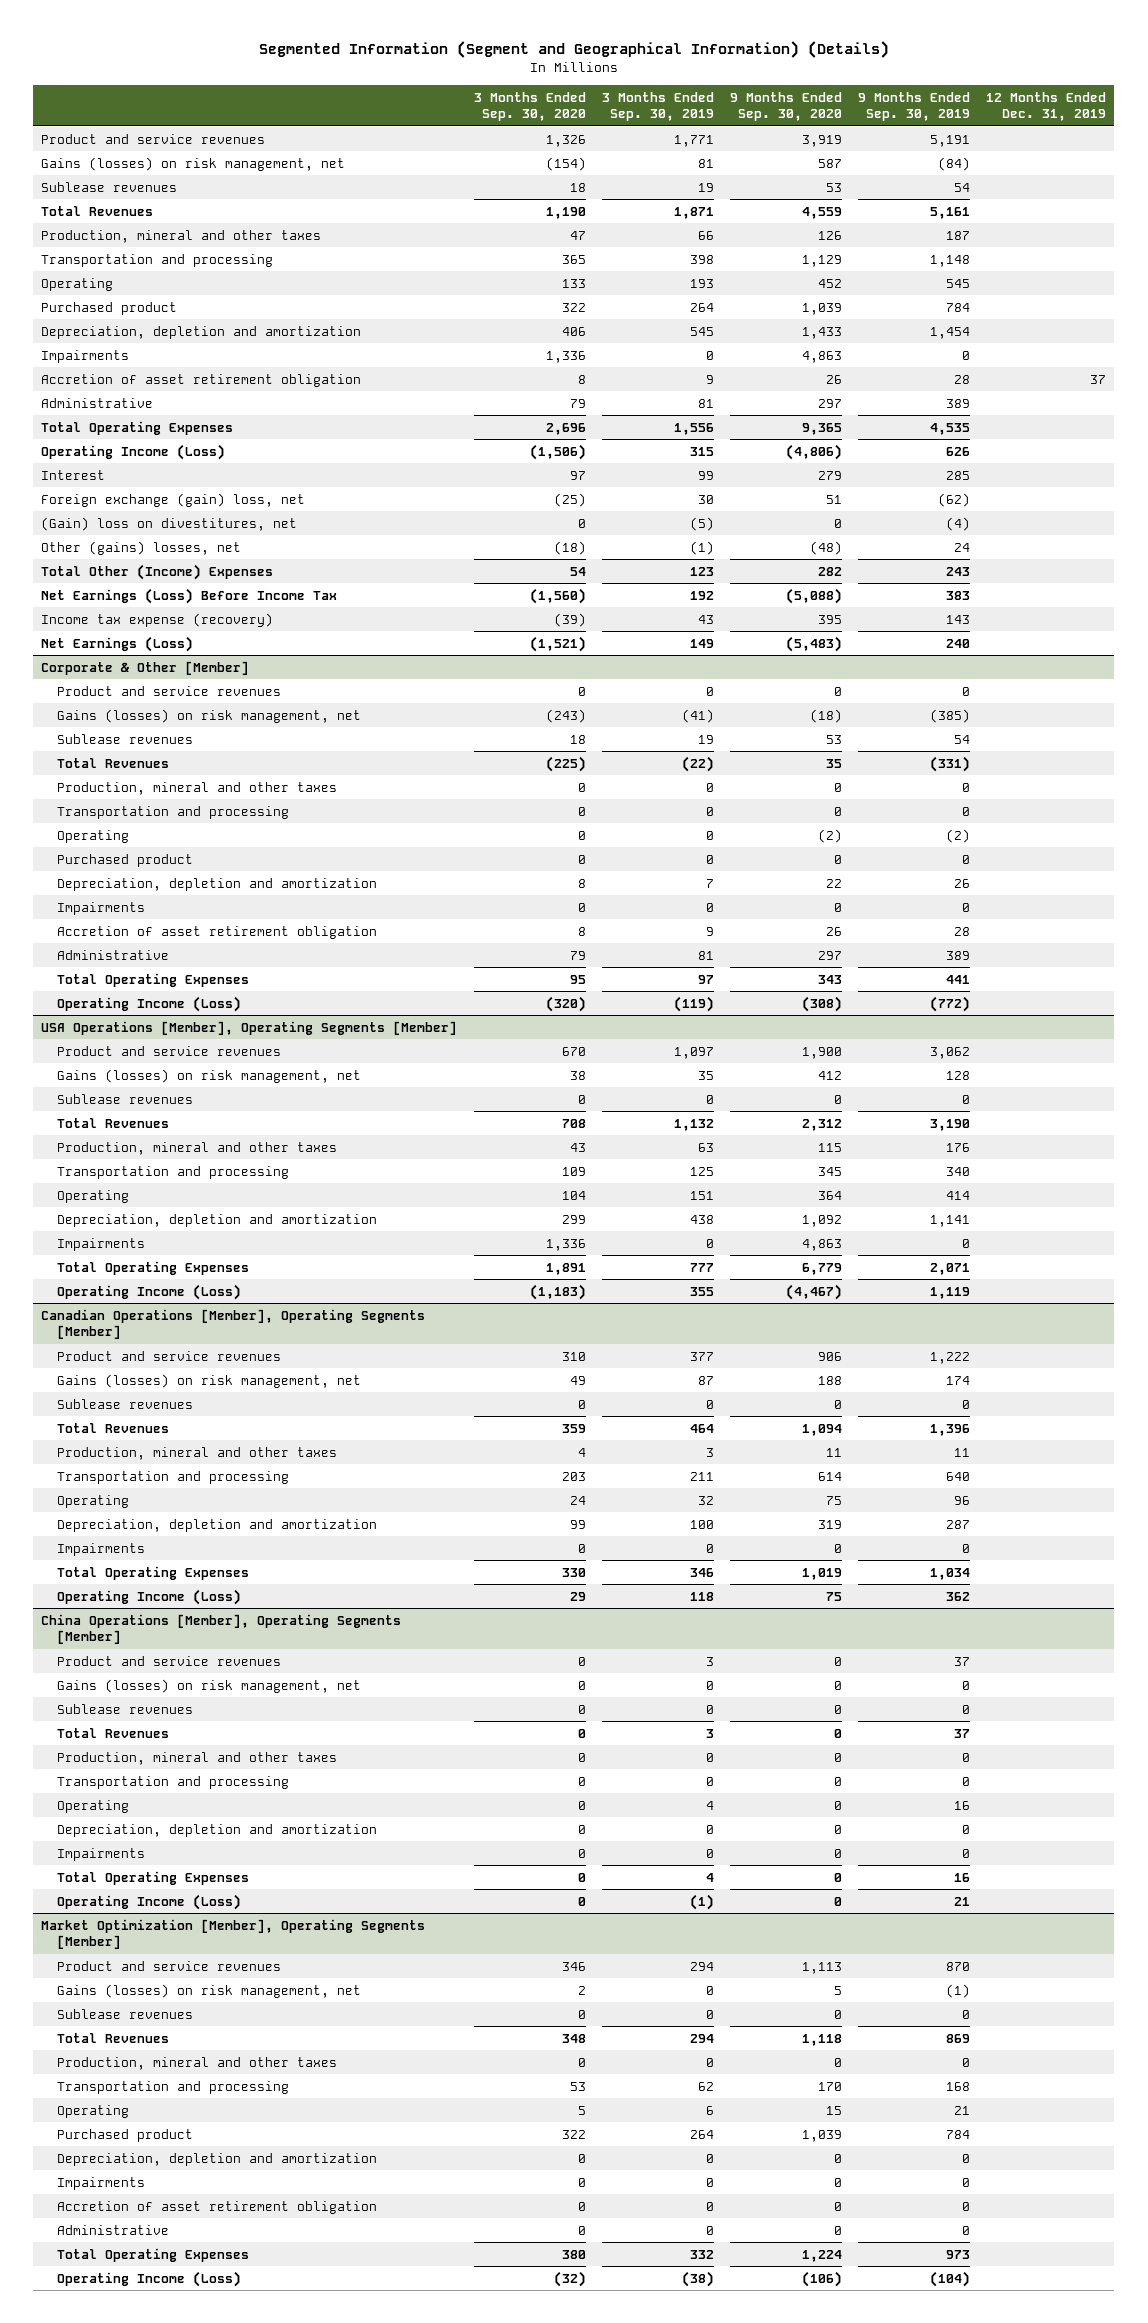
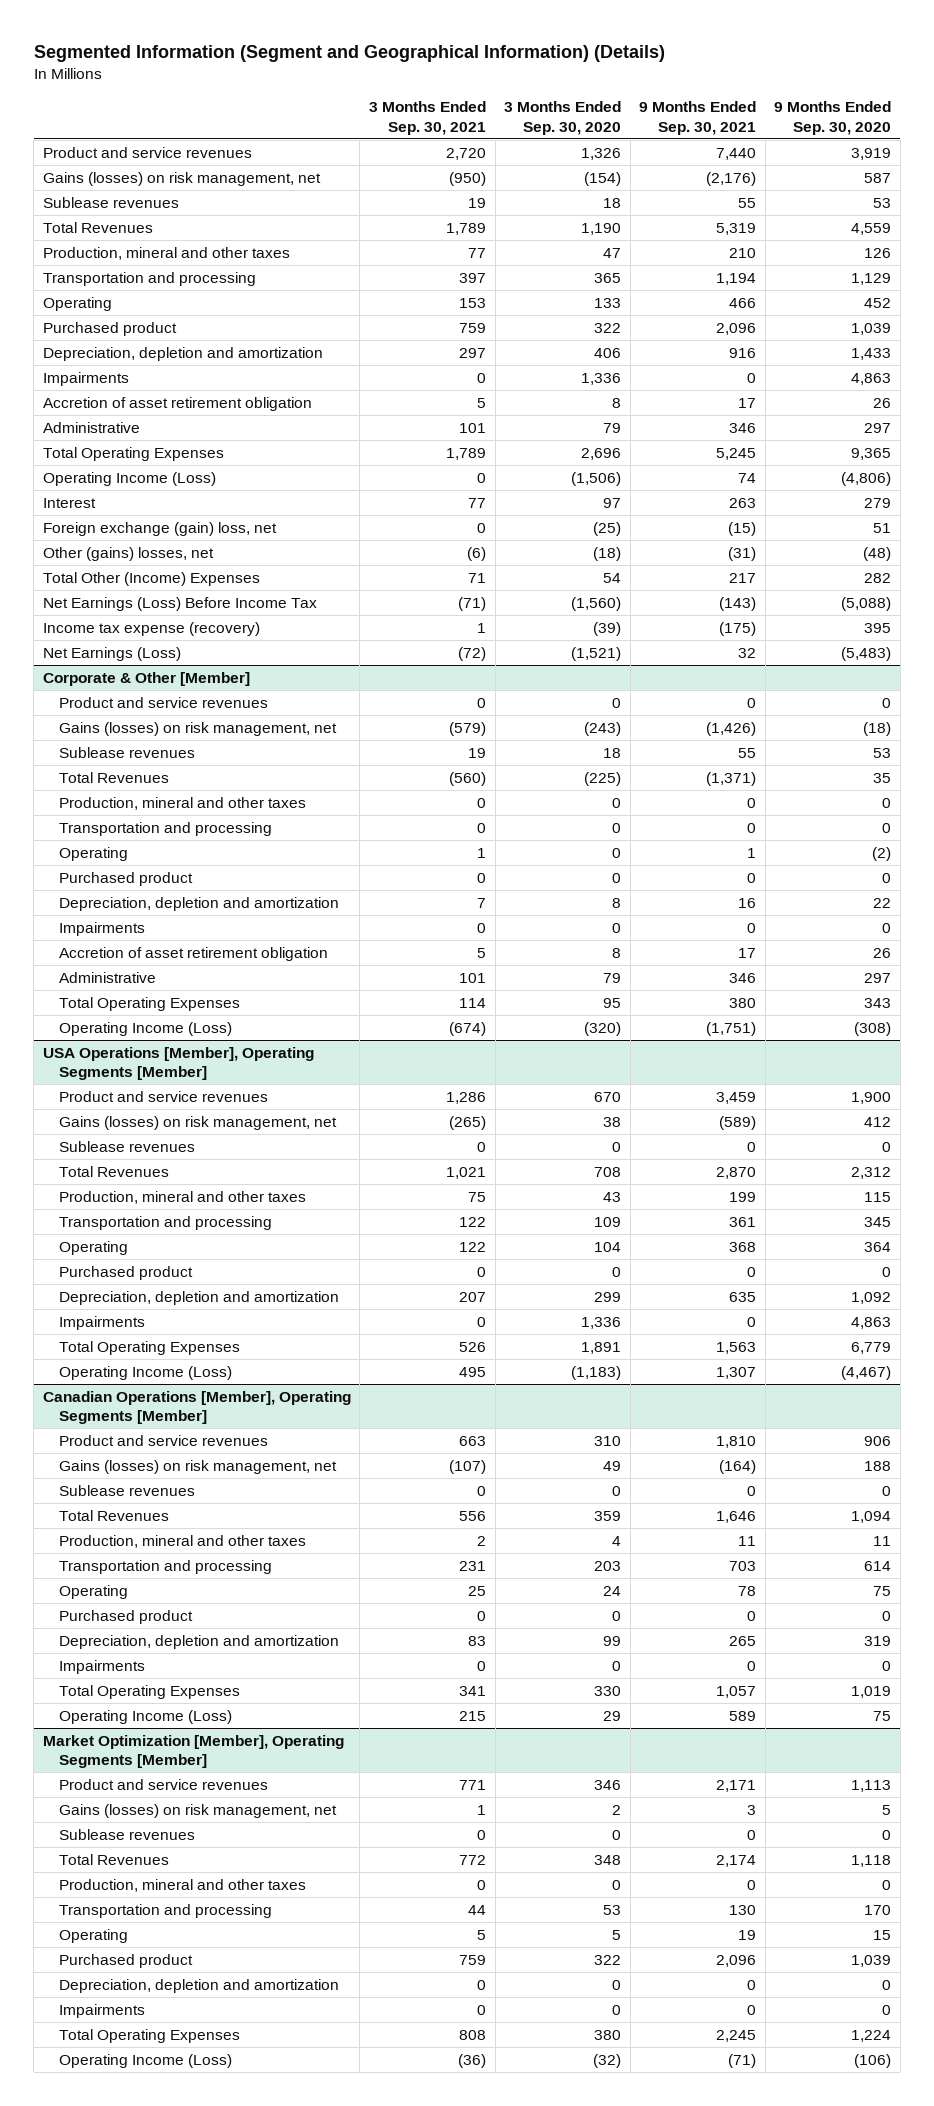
- | 3 Months Ended Sep. 30, 2020 | 3 Months Ended Sep. 30, 2019 | 9 Months Ended Sep. 30, 2020 | 9 Months Ended Sep. 30, 2019 | 12 Months Ended Dec. 31, 2019
+ | 3 Months Ended Sep. 30, 2021 | 3 Months Ended Sep. 30, 2020 | 9 Months Ended Sep. 30, 2021 | 9 Months Ended Sep. 30, 2020
- (Gain) loss on divestitures, net | 0 | (5) | 0 | (4) |
@ USA Operations [Member], Operating Segments [Member]
+ Purchased product | 0 | 0 | 0 | 0
@ Canadian Operations [Member], Operating Segments [Member]
+ Purchased product | 0 | 0 | 0 | 0
- China Operations [Member], Operating Segments [Member]
- Product and service revenues | 0 | 3 | 0 | 37 |
- Gains (losses) on risk management, net | 0 | 0 | 0 | 0 |
- Sublease revenues | 0 | 0 | 0 | 0 |
- Total Revenues | 0 | 3 | 0 | 37 |
- Production, mineral and other taxes | 0 | 0 | 0 | 0 |
- Transportation and processing | 0 | 0 | 0 | 0 |
- Operating | 0 | 4 | 0 | 16 |
- Depreciation, depletion and amortization | 0 | 0 | 0 | 0 |
- Impairments | 0 | 0 | 0 | 0 |
- Total Operating Expenses | 0 | 4 | 0 | 16 |
- Operating Income (Loss) | 0 | (1) | 0 | 21 |
@ Market Optimization [Member], Operating Segments [Member]
- Accretion of asset retirement obligation | 0 | 0 | 0 | 0 |
- Administrative | 0 | 0 | 0 | 0 |

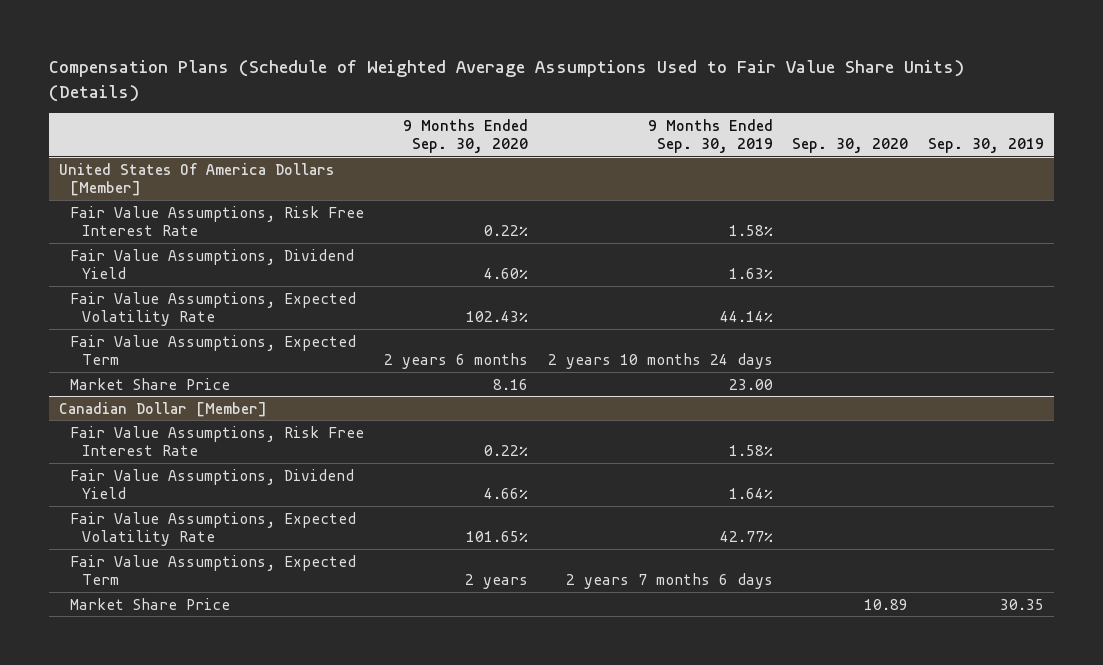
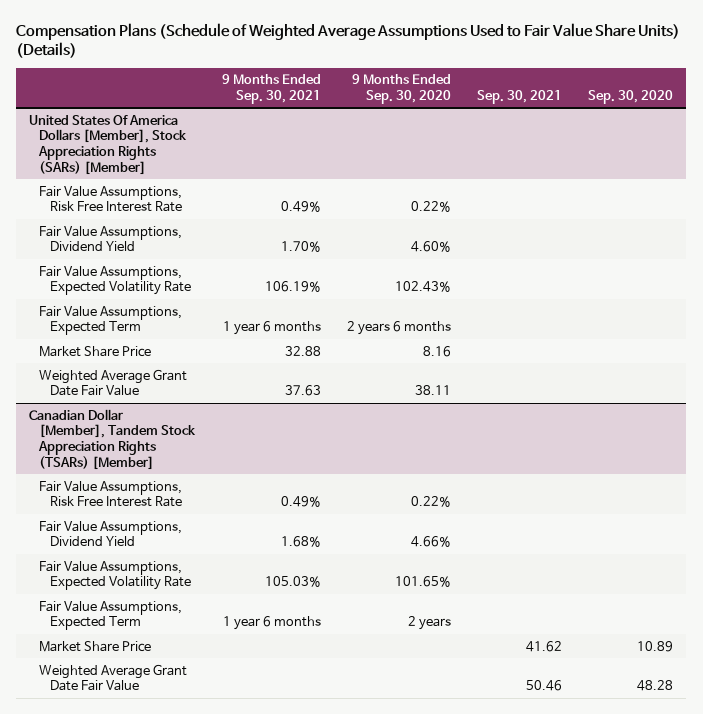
- | 9 Months Ended Sep. 30, 2020 | 9 Months Ended Sep. 30, 2019 | Sep. 30, 2020 | Sep. 30, 2019
+ | 9 Months Ended Sep. 30, 2021 | 9 Months Ended Sep. 30, 2020 | Sep. 30, 2021 | Sep. 30, 2020
- United States Of America Dollars [Member]
+ United States Of America Dollars [Member], Stock Appreciation Rights (SARs) [Member]
- Canadian Dollar [Member]
+ Weighted Average Grant Date Fair Value | 37.63 | 38.11 | |
+ Canadian Dollar [Member], Tandem Stock Appreciation Rights (TSARs) [Member]
+ Weighted Average Grant Date Fair Value | | | 50.46 | 48.28

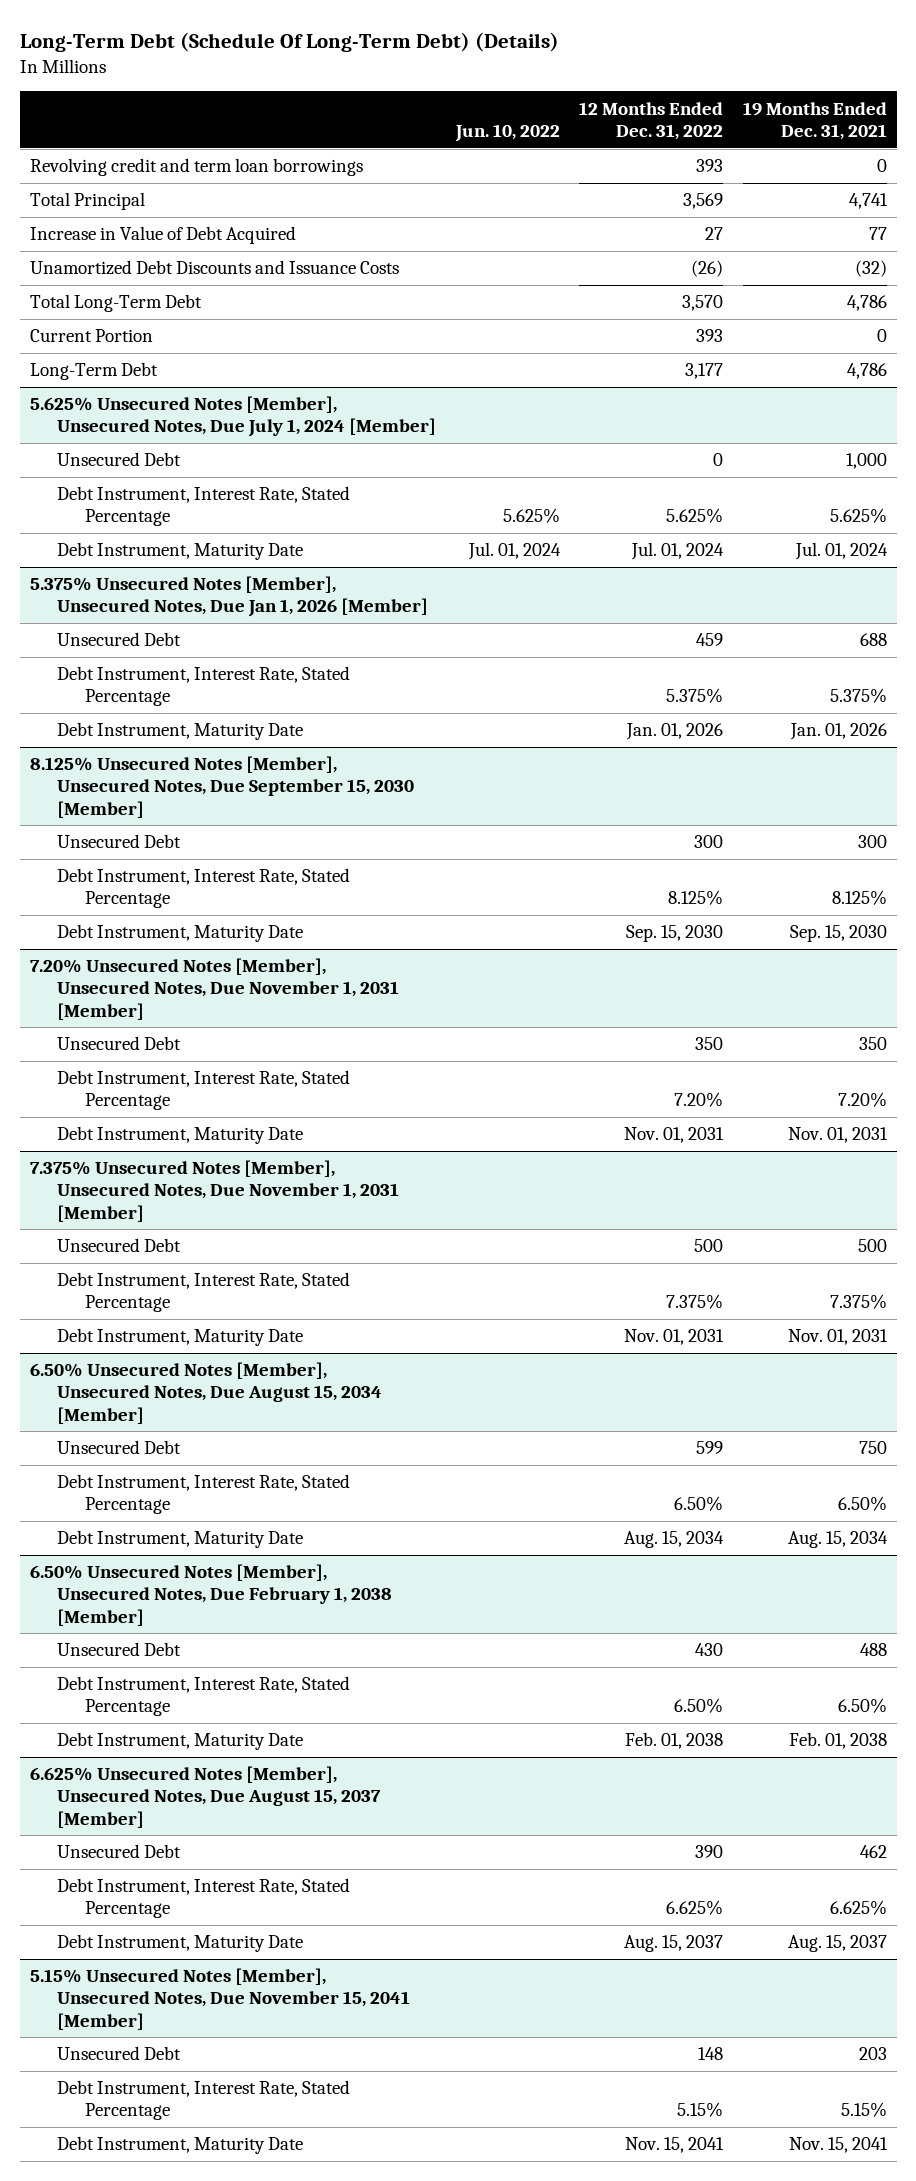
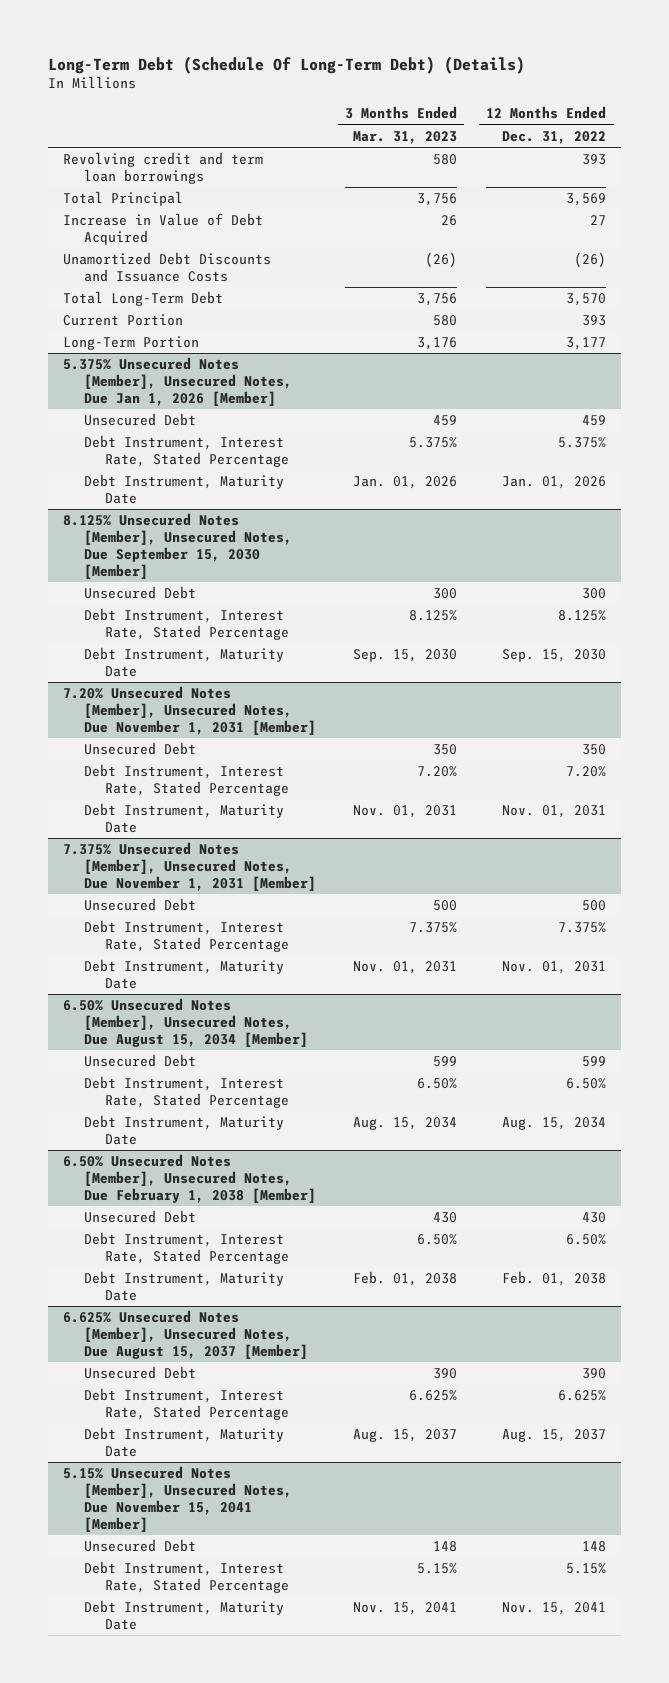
- | Jun. 10, 2022 | 12 Months Ended Dec. 31, 2022 | 19 Months Ended Dec. 31, 2021
+ | 3 Months Ended Mar. 31, 2023 | 12 Months Ended Dec. 31, 2022
- Long-Term Debt | | 3,177 | 4,786
- 5.625% Unsecured Notes [Member], Unsecured Notes, Due July 1, 2024 [Member]
- Unsecured Debt | | 0 | 1,000
- Debt Instrument, Interest Rate, Stated Percentage | 5.625% | 5.625% | 5.625%
- Debt Instrument, Maturity Date | Jul. 01, 2024 | Jul. 01, 2024 | Jul. 01, 2024
+ Long-Term Portion | 3,176 | 3,177

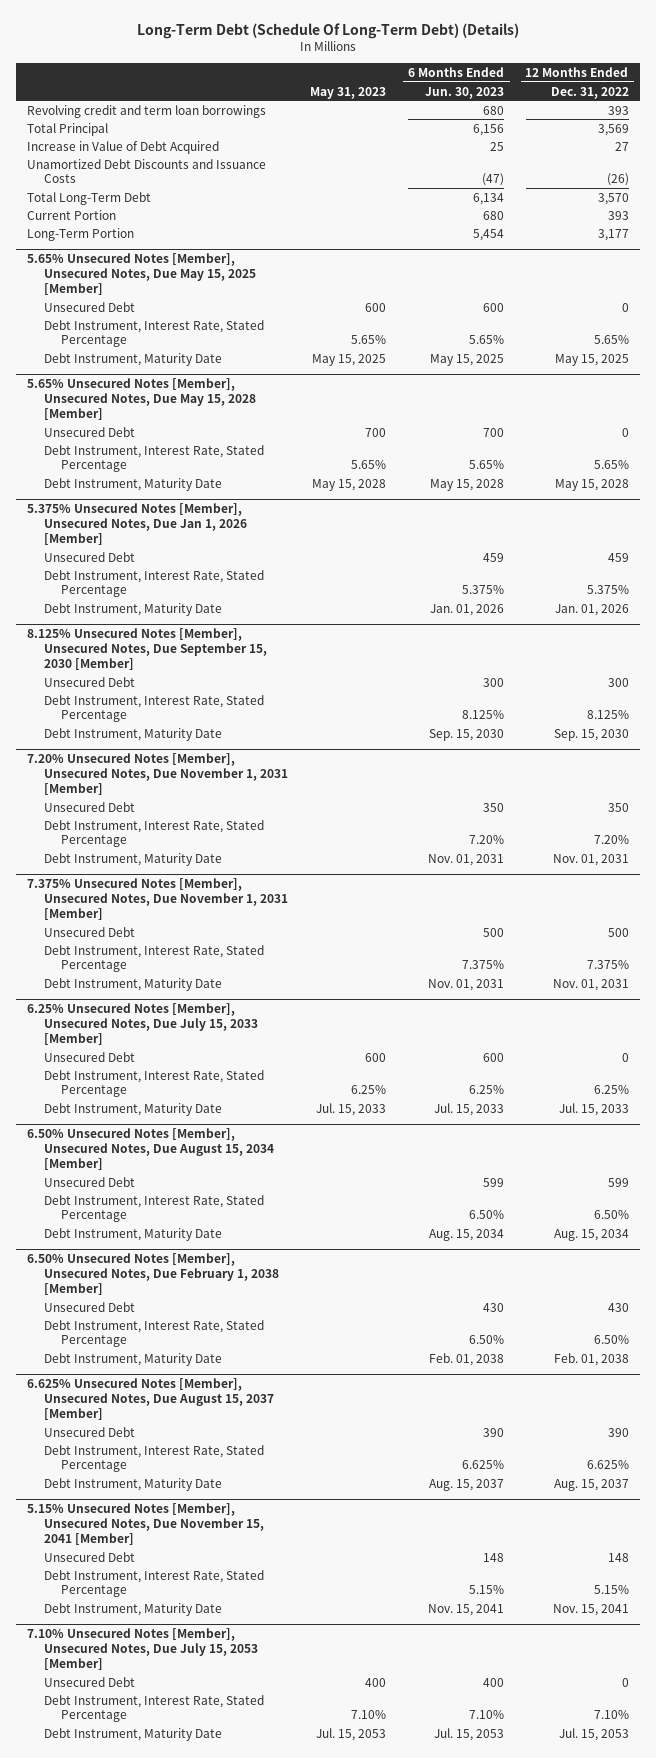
- | 3 Months Ended Mar. 31, 2023 | 12 Months Ended Dec. 31, 2022
+ | May 31, 2023 | 6 Months Ended Jun. 30, 2023 | 12 Months Ended Dec. 31, 2022
+ 5.65% Unsecured Notes [Member], Unsecured Notes, Due May 15, 2025 [Member]
+ Unsecured Debt | 600 | 600 | 0
+ Debt Instrument, Interest Rate, Stated Percentage | 5.65% | 5.65% | 5.65%
+ Debt Instrument, Maturity Date | May 15, 2025 | May 15, 2025 | May 15, 2025
+ 5.65% Unsecured Notes [Member], Unsecured Notes, Due May 15, 2028 [Member]
+ Unsecured Debt | 700 | 700 | 0
+ Debt Instrument, Interest Rate, Stated Percentage | 5.65% | 5.65% | 5.65%
+ Debt Instrument, Maturity Date | May 15, 2028 | May 15, 2028 | May 15, 2028
+ 6.25% Unsecured Notes [Member], Unsecured Notes, Due July 15, 2033 [Member]
+ Unsecured Debt | 600 | 600 | 0
+ Debt Instrument, Interest Rate, Stated Percentage | 6.25% | 6.25% | 6.25%
+ Debt Instrument, Maturity Date | Jul. 15, 2033 | Jul. 15, 2033 | Jul. 15, 2033
+ 7.10% Unsecured Notes [Member], Unsecured Notes, Due July 15, 2053 [Member]
+ Unsecured Debt | 400 | 400 | 0
+ Debt Instrument, Interest Rate, Stated Percentage | 7.10% | 7.10% | 7.10%
+ Debt Instrument, Maturity Date | Jul. 15, 2053 | Jul. 15, 2053 | Jul. 15, 2053

